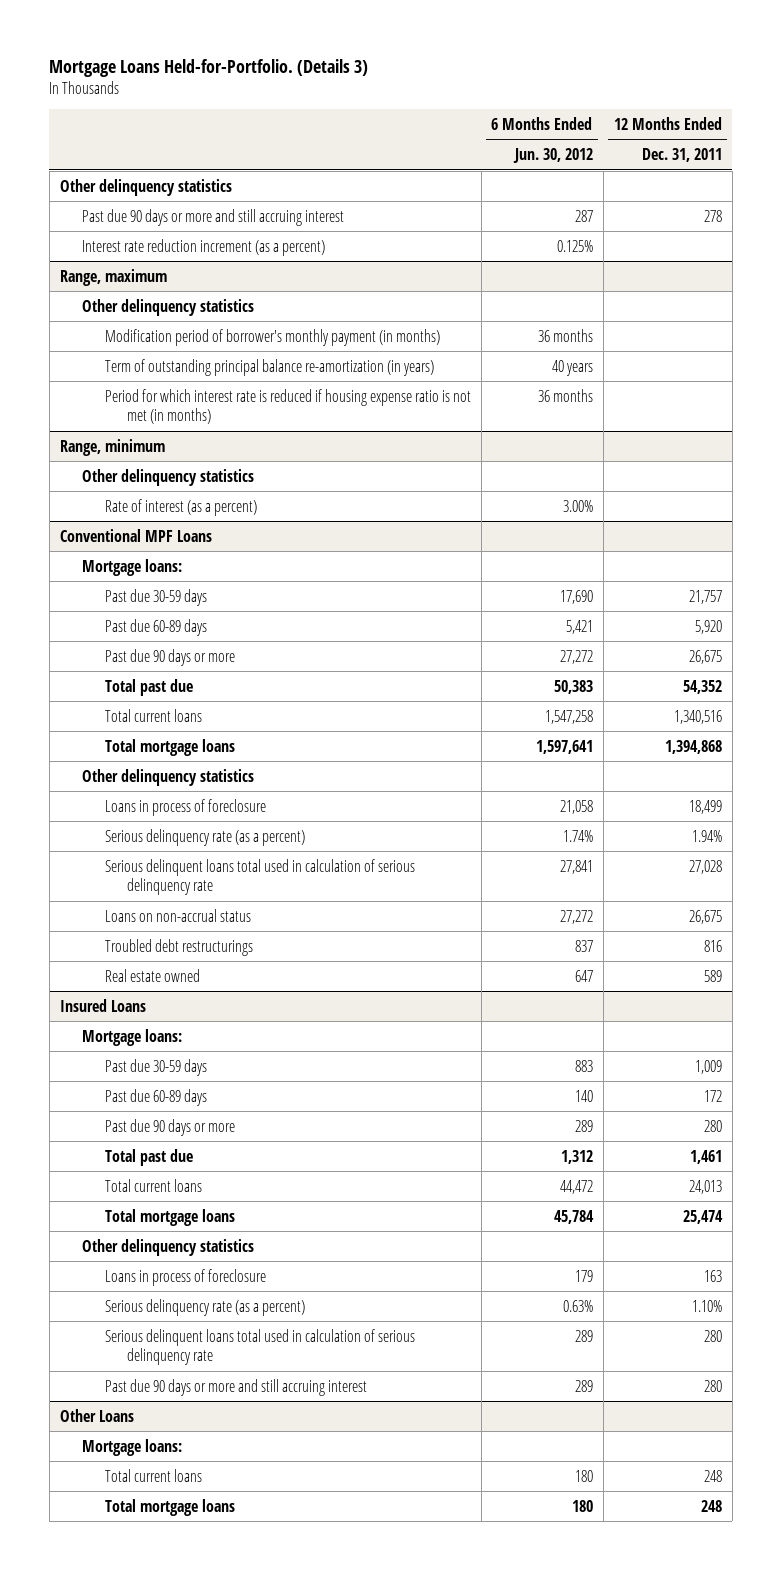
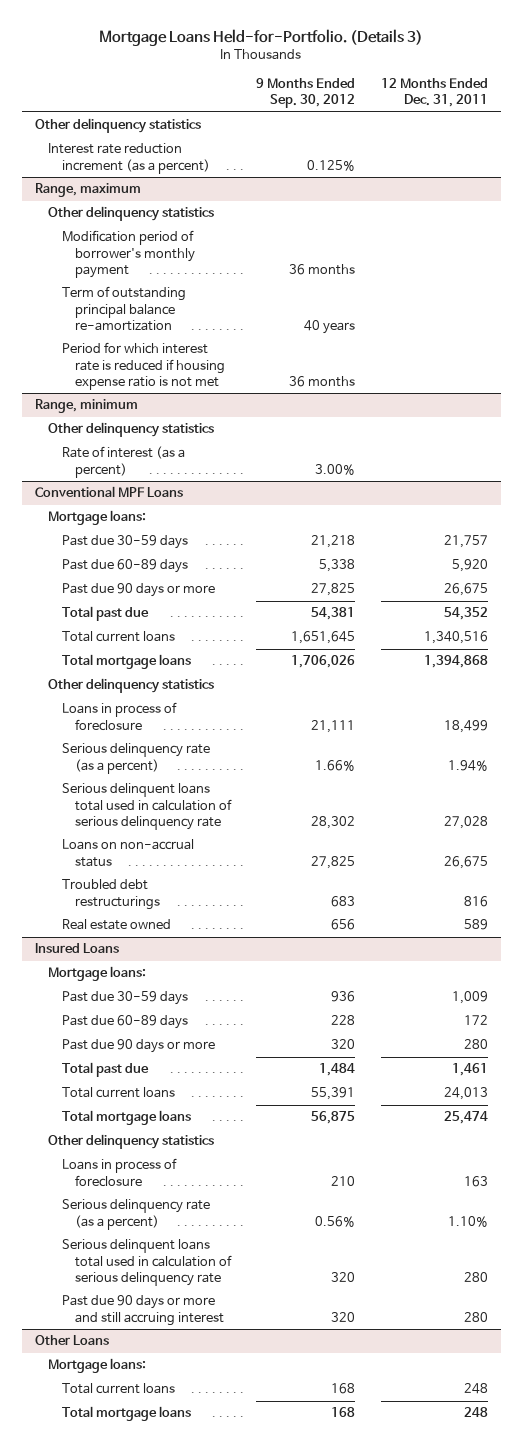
- | 6 Months Ended Jun. 30, 2012 | 12 Months Ended Dec. 31, 2011
+ | 9 Months Ended Sep. 30, 2012 | 12 Months Ended Dec. 31, 2011
- Past due 90 days or more and still accruing interest | 287 | 278
@ Range, maximum
- Modification period of borrower's monthly payment (in months) | 36 months |
- Term of outstanding principal balance re-amortization (in years) | 40 years |
- Period for which interest rate is reduced if housing expense ratio is not met (in months) | 36 months |
+ Modification period of borrower's monthly payment | 36 months |
+ Term of outstanding principal balance re-amortization | 40 years |
+ Period for which interest rate is reduced if housing expense ratio is not met | 36 months |

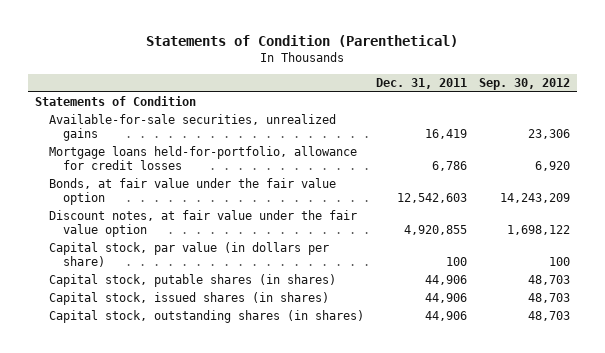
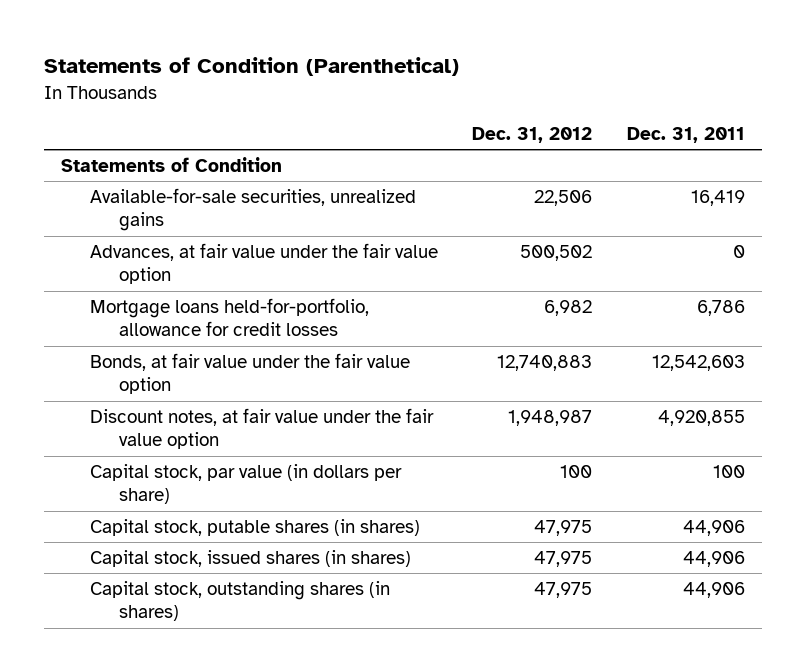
- | Dec. 31, 2011 | Sep. 30, 2012
+ | Dec. 31, 2012 | Dec. 31, 2011
+ Advances, at fair value under the fair value option | 500,502 | 0

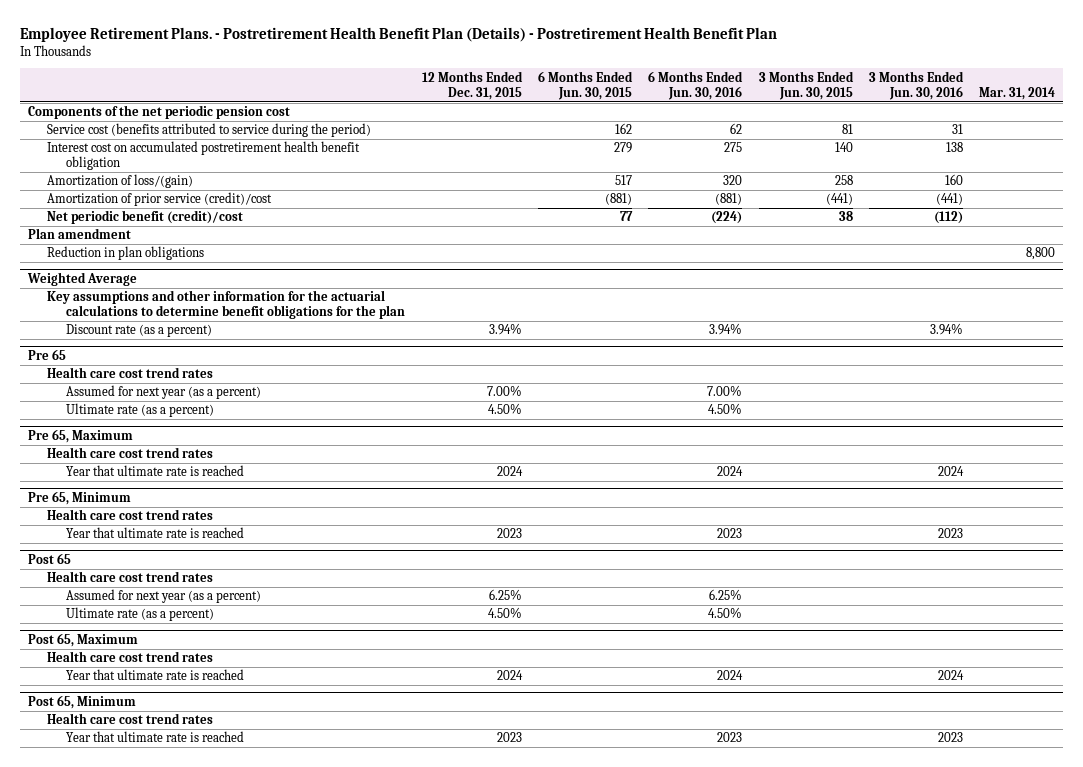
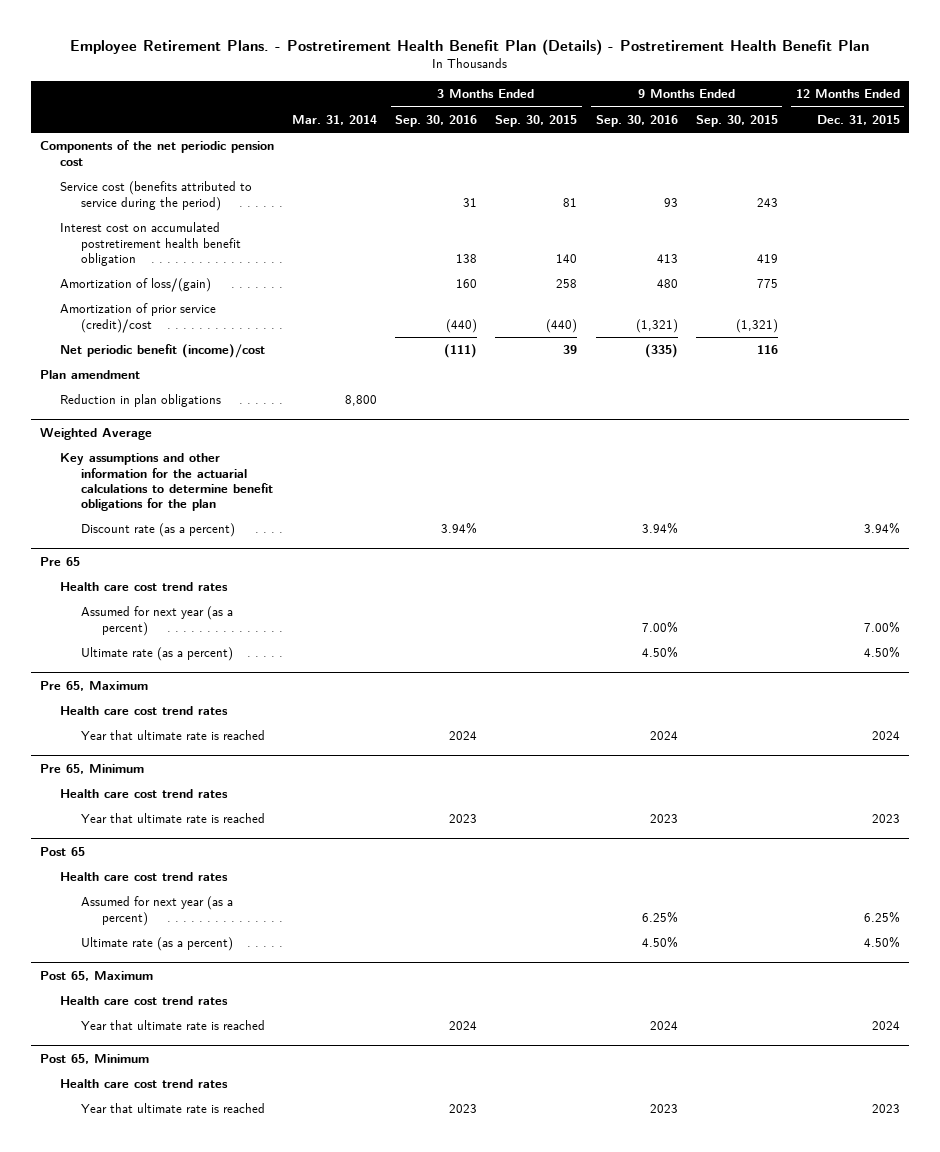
- | 12 Months Ended Dec. 31, 2015 | 6 Months Ended Jun. 30, 2015 | 6 Months Ended Jun. 30, 2016 | 3 Months Ended Jun. 30, 2015 | 3 Months Ended Jun. 30, 2016 | Mar. 31, 2014
+ | Mar. 31, 2014 | 3 Months Ended Sep. 30, 2016 | 3 Months Ended Sep. 30, 2015 | 9 Months Ended Sep. 30, 2016 | 9 Months Ended Sep. 30, 2015 | 12 Months Ended Dec. 31, 2015
- Net periodic benefit (credit)/cost | | 77 | (224) | 38 | (112) |
+ Net periodic benefit (income)/cost | | (111) | 39 | (335) | 116 |

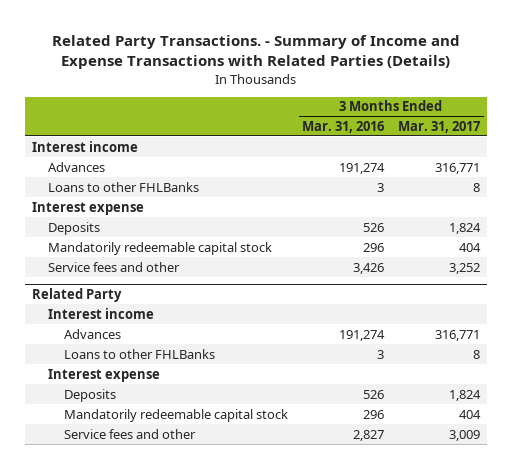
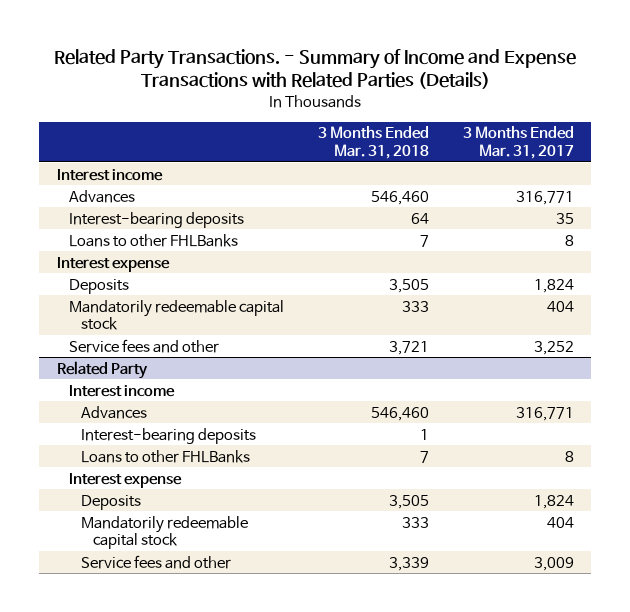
- | 3 Months Ended Mar. 31, 2016 | 3 Months Ended Mar. 31, 2017
+ | 3 Months Ended Mar. 31, 2018 | 3 Months Ended Mar. 31, 2017
+ Interest-bearing deposits | 64 | 35
@ Related Party
+ Interest-bearing deposits | 1 |

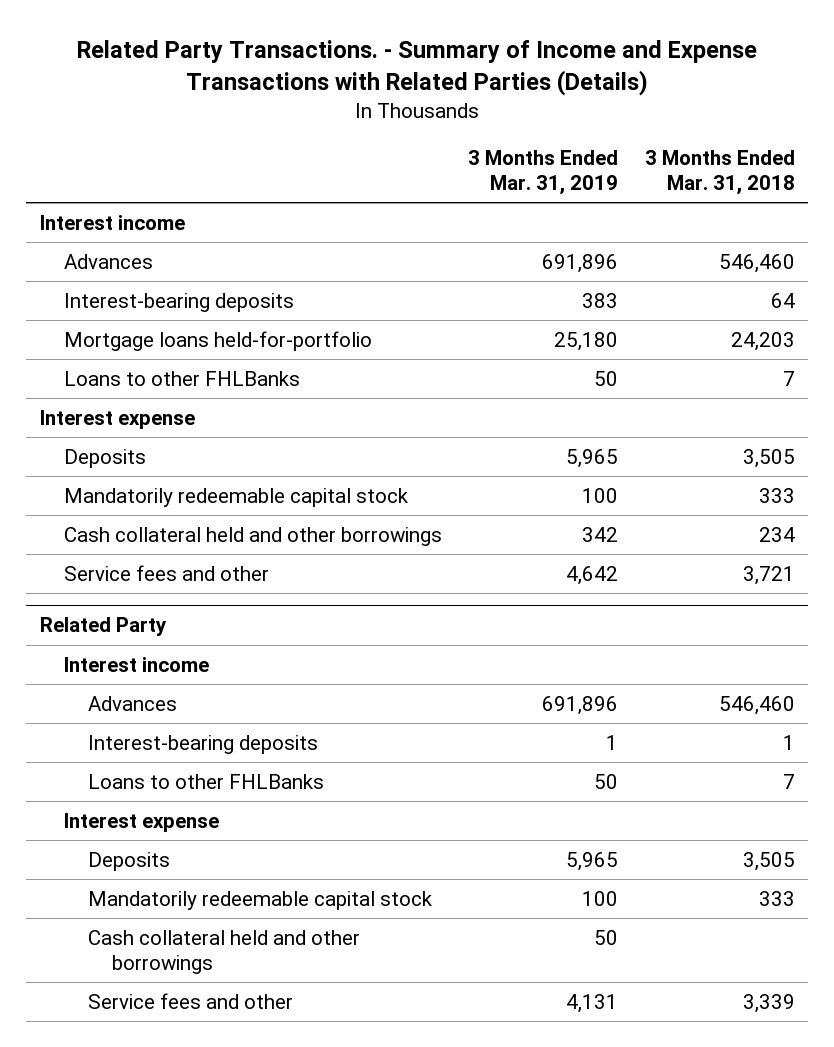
- | 3 Months Ended Mar. 31, 2018 | 3 Months Ended Mar. 31, 2017
+ | 3 Months Ended Mar. 31, 2019 | 3 Months Ended Mar. 31, 2018
+ Mortgage loans held-for-portfolio | 25,180 | 24,203
+ Cash collateral held and other borrowings | 342 | 234
@ Related Party
+ Cash collateral held and other borrowings | 50 |

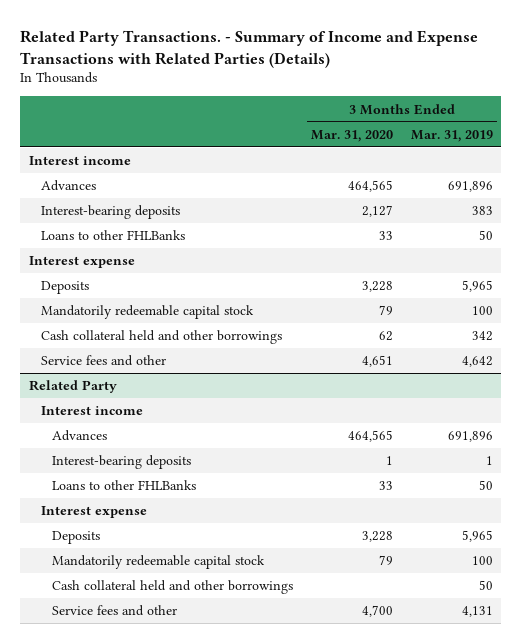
- | 3 Months Ended Mar. 31, 2019 | 3 Months Ended Mar. 31, 2018
+ | 3 Months Ended Mar. 31, 2020 | 3 Months Ended Mar. 31, 2019
- Mortgage loans held-for-portfolio | 25,180 | 24,203

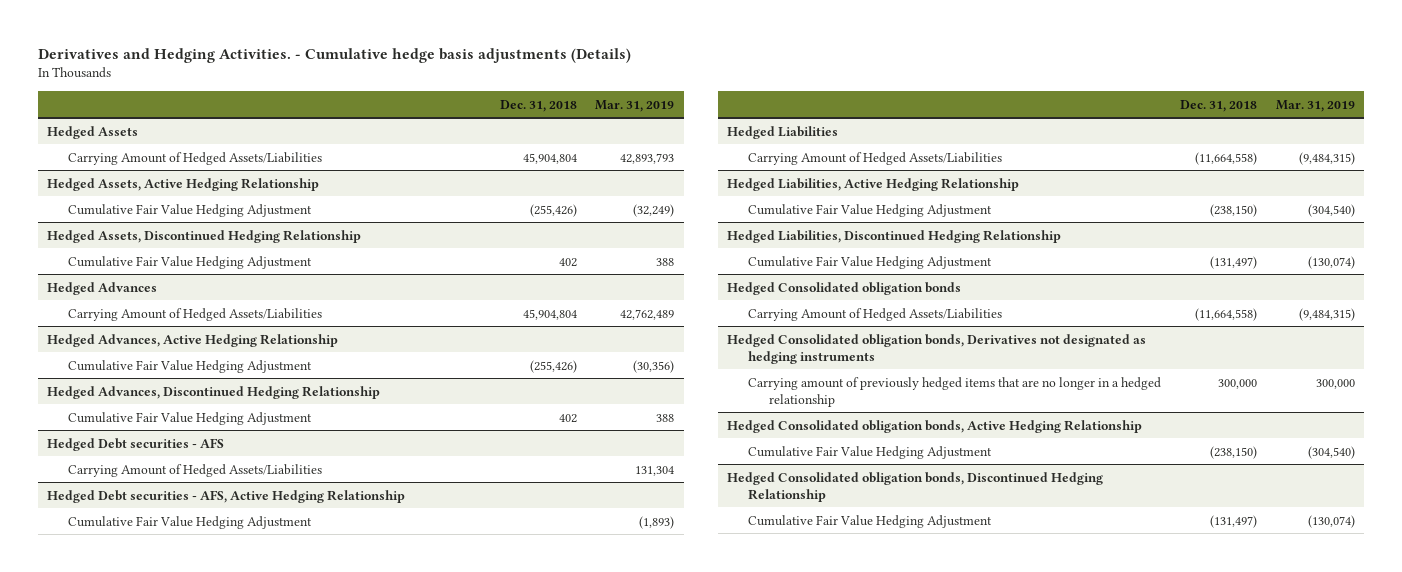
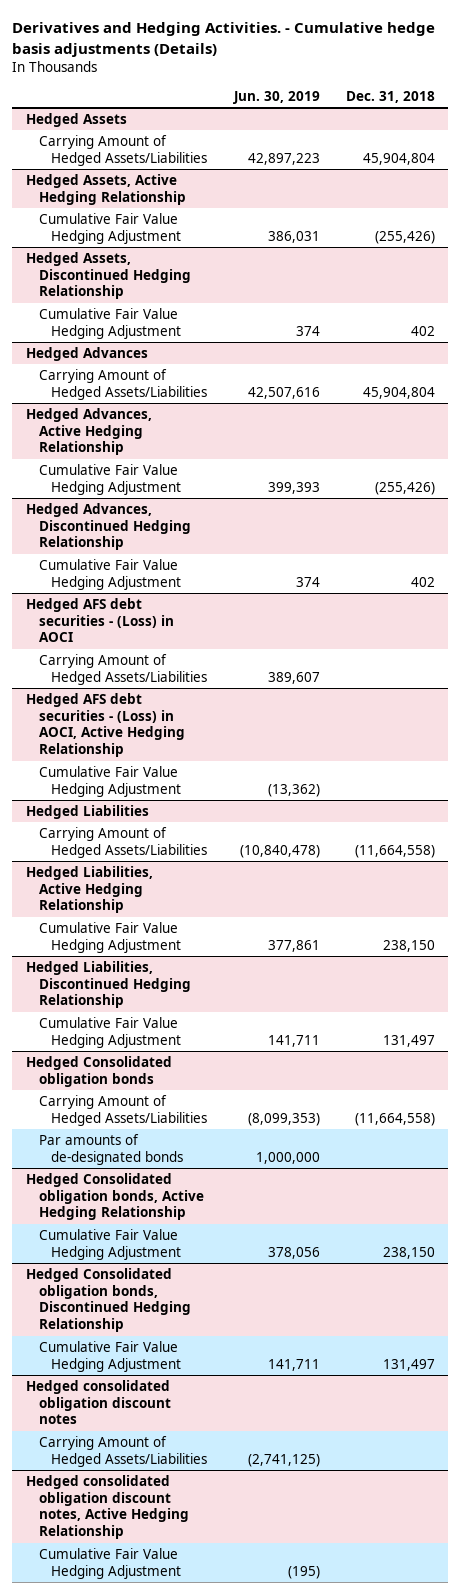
- | Dec. 31, 2018 | Mar. 31, 2019
+ | Jun. 30, 2019 | Dec. 31, 2018
- Hedged Debt securities - AFS
+ Hedged AFS debt securities - (Loss) in AOCI
- Hedged Debt securities - AFS, Active Hedging Relationship
+ Hedged AFS debt securities - (Loss) in AOCI, Active Hedging Relationship
@ Hedged Liabilities, Active Hedging Relationship
- Cumulative Fair Value Hedging Adjustment | (238,150) | (304,540)
+ Cumulative Fair Value Hedging Adjustment | 377,861 | 238,150
@ Hedged Liabilities, Discontinued Hedging Relationship
- Cumulative Fair Value Hedging Adjustment | (131,497) | (130,074)
+ Cumulative Fair Value Hedging Adjustment | 141,711 | 131,497
- Hedged Consolidated obligation bonds, Derivatives not designated as hedging instruments
- Carrying amount of previously hedged items that are no longer in a hedged relationship | 300,000 | 300,000
@ Hedged Consolidated obligation bonds
+ Par amounts of de-designated bonds | 1,000,000 |
@ Hedged Consolidated obligation bonds, Active Hedging Relationship
- Cumulative Fair Value Hedging Adjustment | (238,150) | (304,540)
+ Cumulative Fair Value Hedging Adjustment | 378,056 | 238,150
@ Hedged Consolidated obligation bonds, Discontinued Hedging Relationship
- Cumulative Fair Value Hedging Adjustment | (131,497) | (130,074)
+ Cumulative Fair Value Hedging Adjustment | 141,711 | 131,497
+ Hedged consolidated obligation discount notes
+ Carrying Amount of Hedged Assets/Liabilities | (2,741,125) |
+ Hedged consolidated obligation discount notes, Active Hedging Relationship
+ Cumulative Fair Value Hedging Adjustment | (195) |

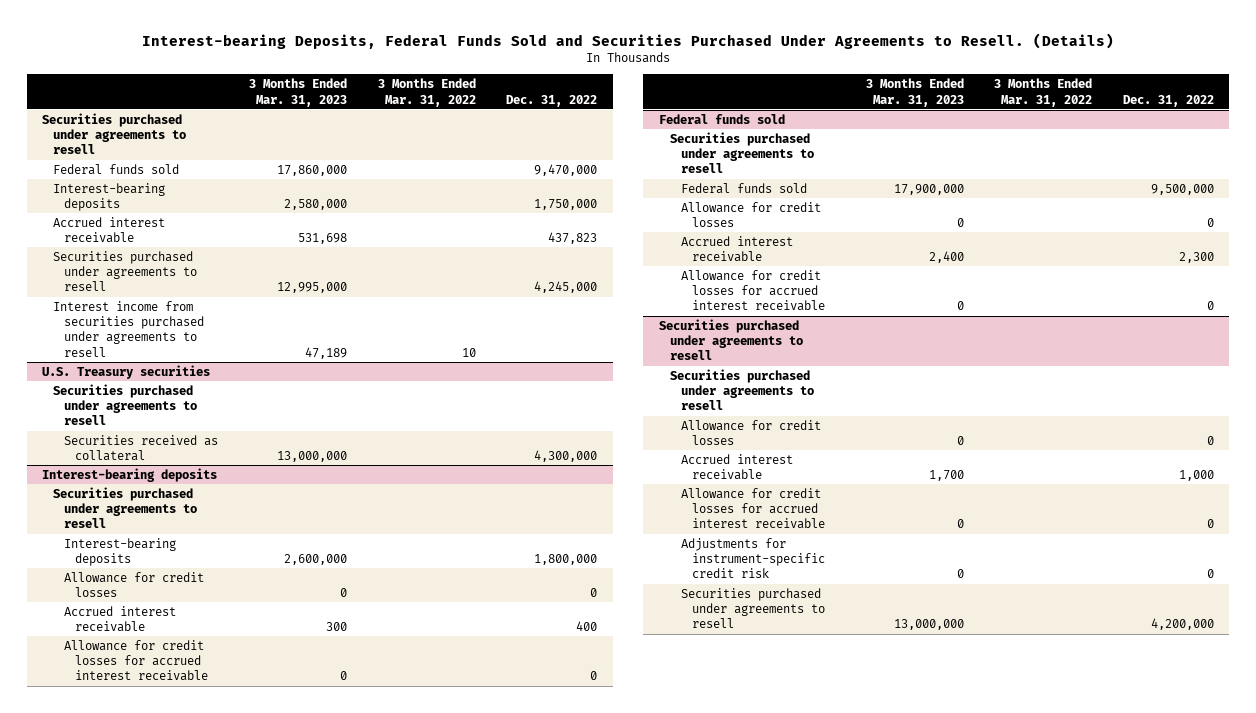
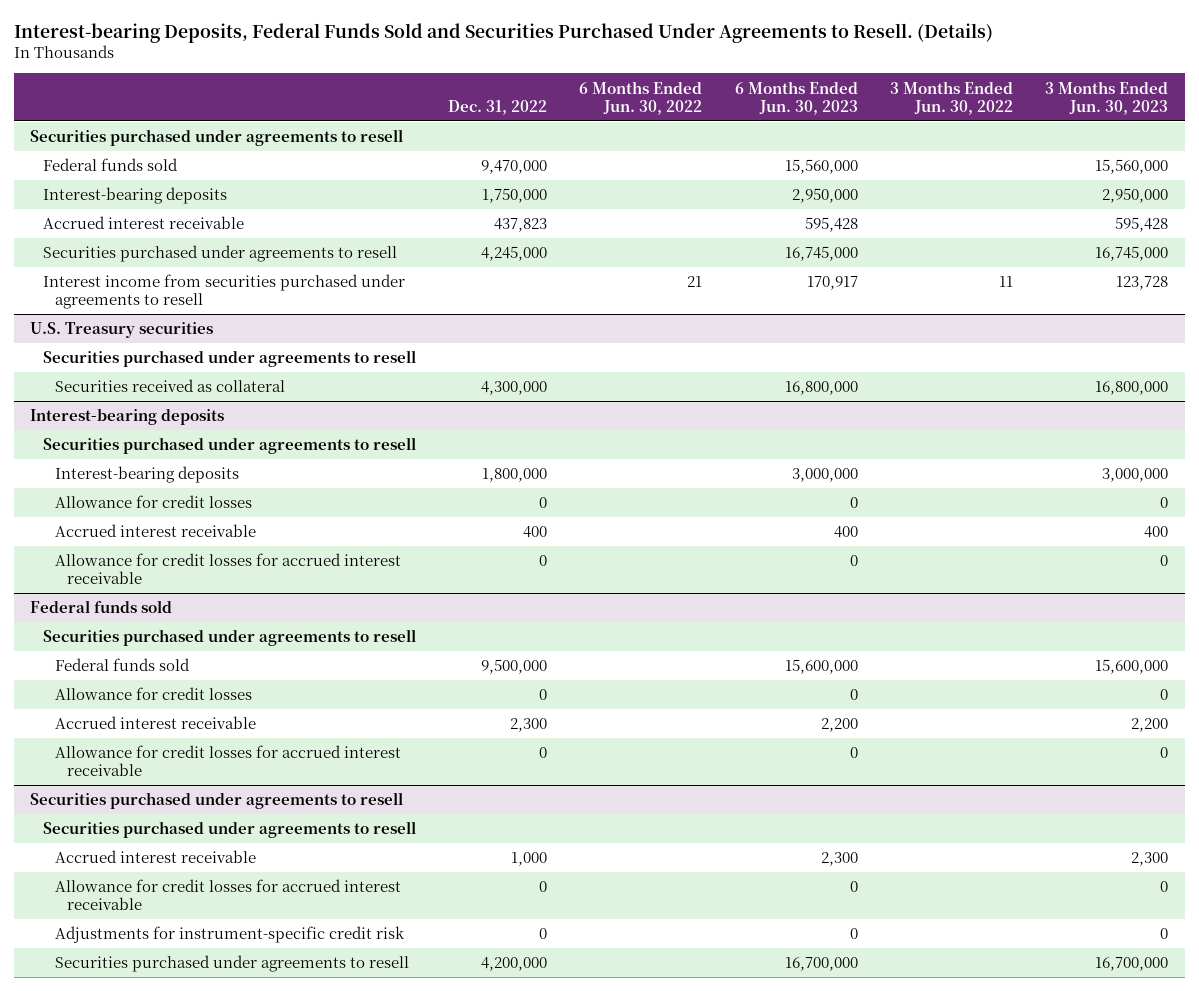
- | 3 Months Ended Mar. 31, 2023 | 3 Months Ended Mar. 31, 2022 | Dec. 31, 2022
+ | Dec. 31, 2022 | 6 Months Ended Jun. 30, 2022 | 6 Months Ended Jun. 30, 2023 | 3 Months Ended Jun. 30, 2022 | 3 Months Ended Jun. 30, 2023
@ Securities purchased under agreements to resell
- Allowance for credit losses | 0 | | 0

